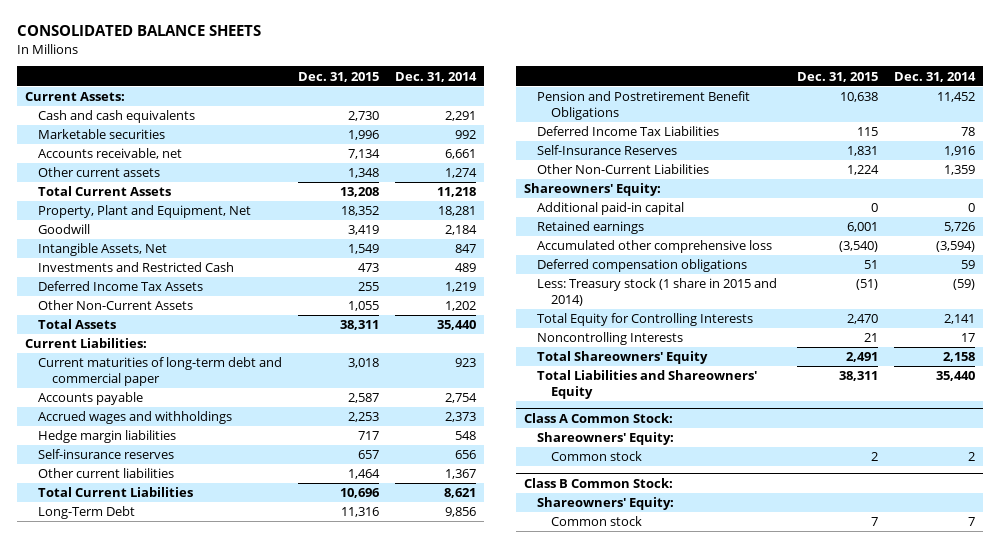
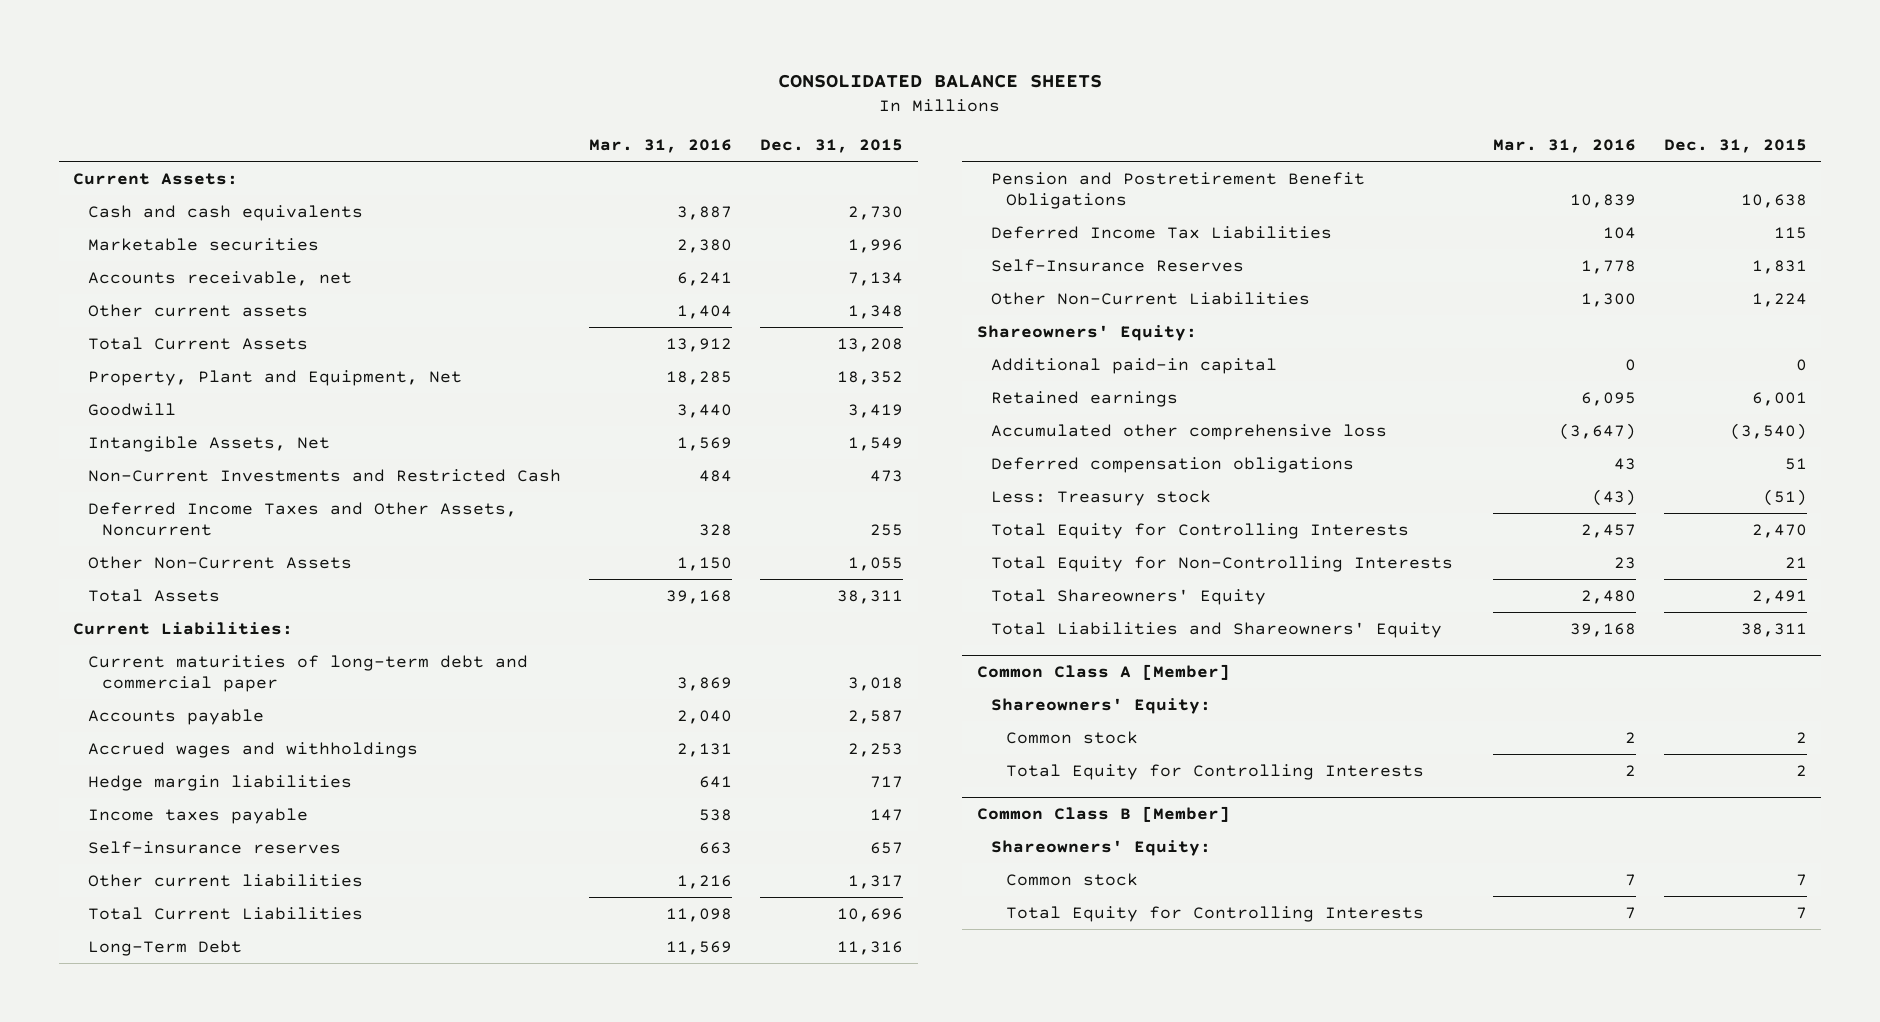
- | Dec. 31, 2015 | Dec. 31, 2014
+ | Mar. 31, 2016 | Dec. 31, 2015
- Investments and Restricted Cash | 473 | 489
- Deferred Income Tax Assets | 255 | 1,219
+ Non-Current Investments and Restricted Cash | 484 | 473
+ Deferred Income Taxes and Other Assets, Noncurrent | 328 | 255
+ Income taxes payable | 538 | 147
- Other current liabilities | 1,464 | 1,367
+ Other current liabilities | 1,216 | 1,317
- Less: Treasury stock (1 share in 2015 and 2014) | (51) | (59)
+ Less: Treasury stock | (43) | (51)
- Noncontrolling Interests | 21 | 17
+ Total Equity for Non-Controlling Interests | 23 | 21
- Class A Common Stock:
+ Common Class A [Member]
- Class B Common Stock:
+ Total Equity for Controlling Interests | 2 | 2
+ Common Class B [Member]
+ Total Equity for Controlling Interests | 7 | 7

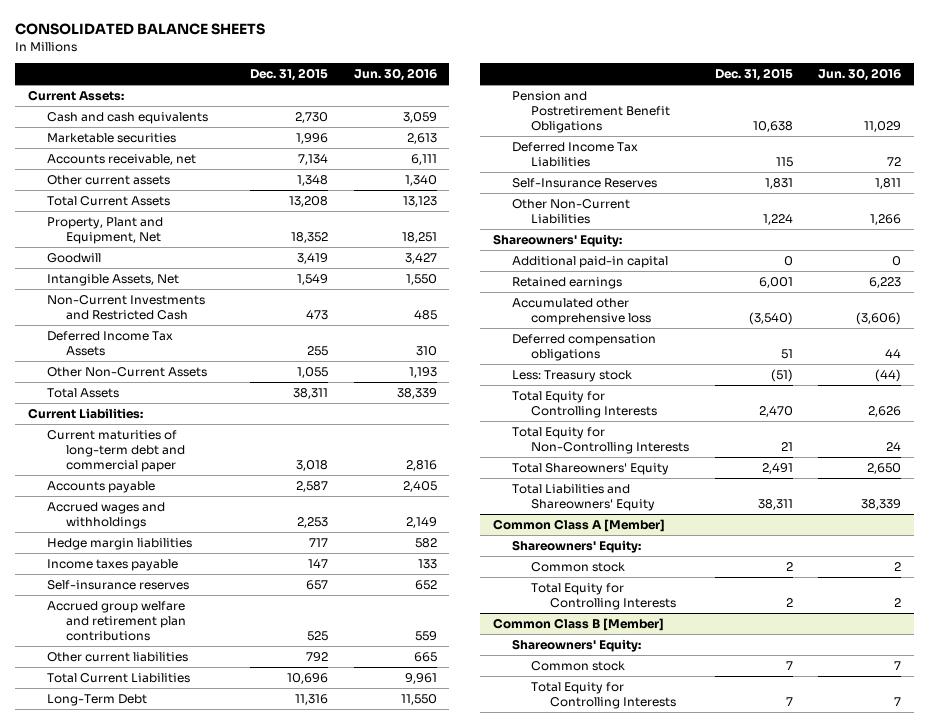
- | Mar. 31, 2016 | Dec. 31, 2015
+ | Dec. 31, 2015 | Jun. 30, 2016
- Deferred Income Taxes and Other Assets, Noncurrent | 328 | 255
+ Deferred Income Tax Assets | 255 | 310
- Other current liabilities | 1,216 | 1,317
+ Accrued group welfare and retirement plan contributions | 525 | 559
+ Other current liabilities | 792 | 665

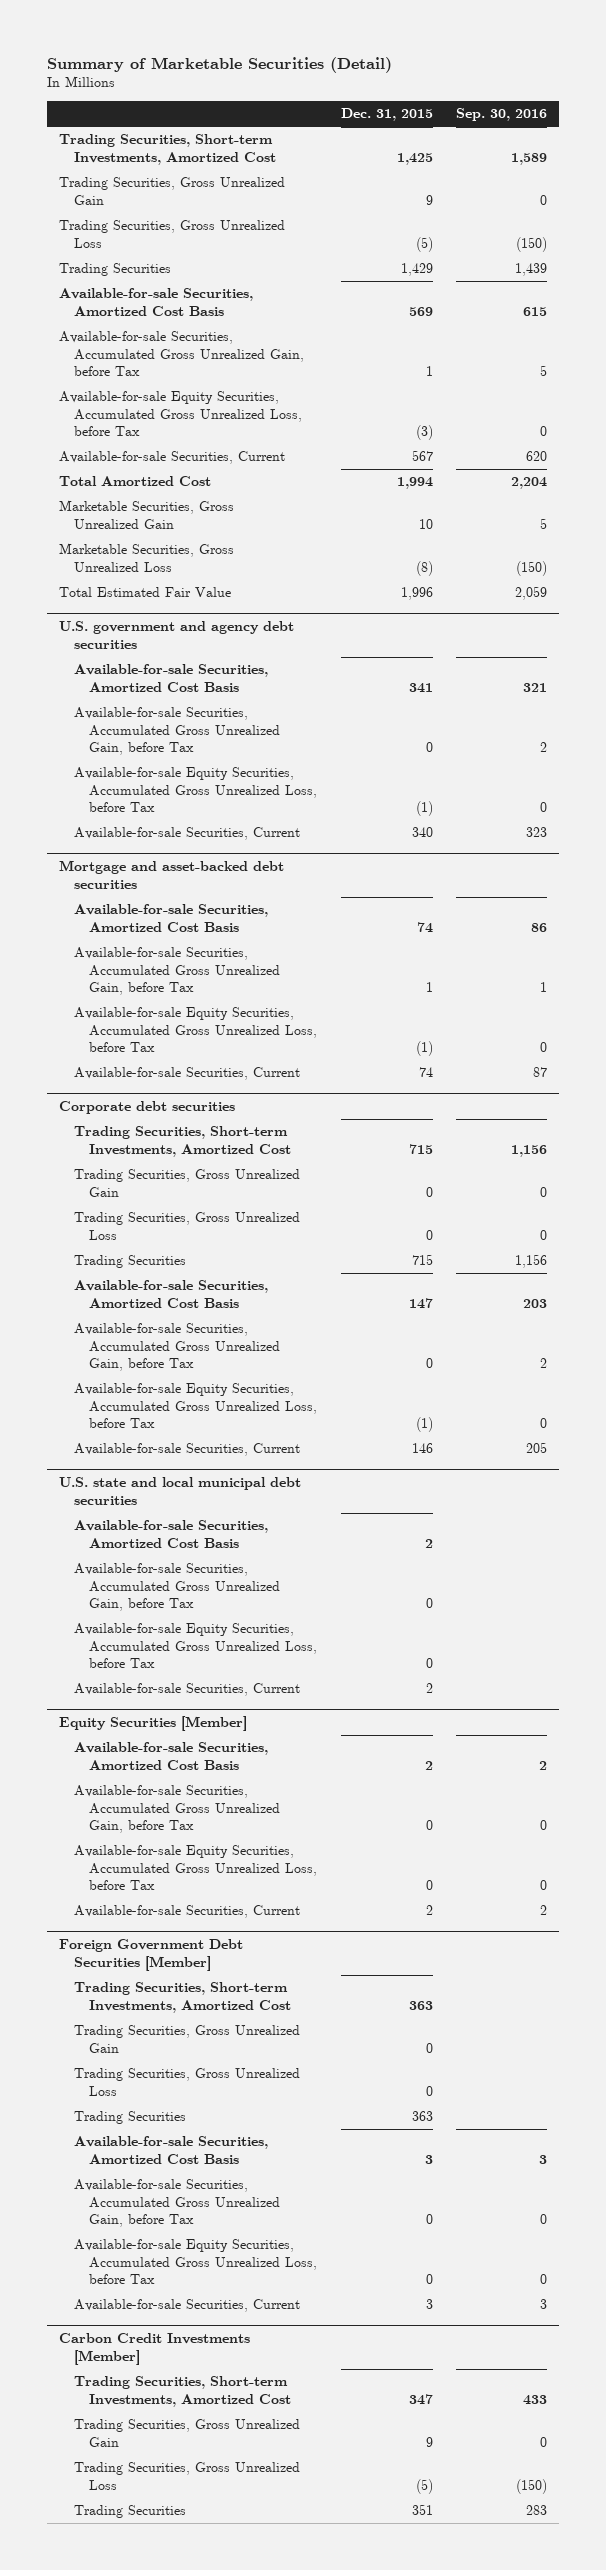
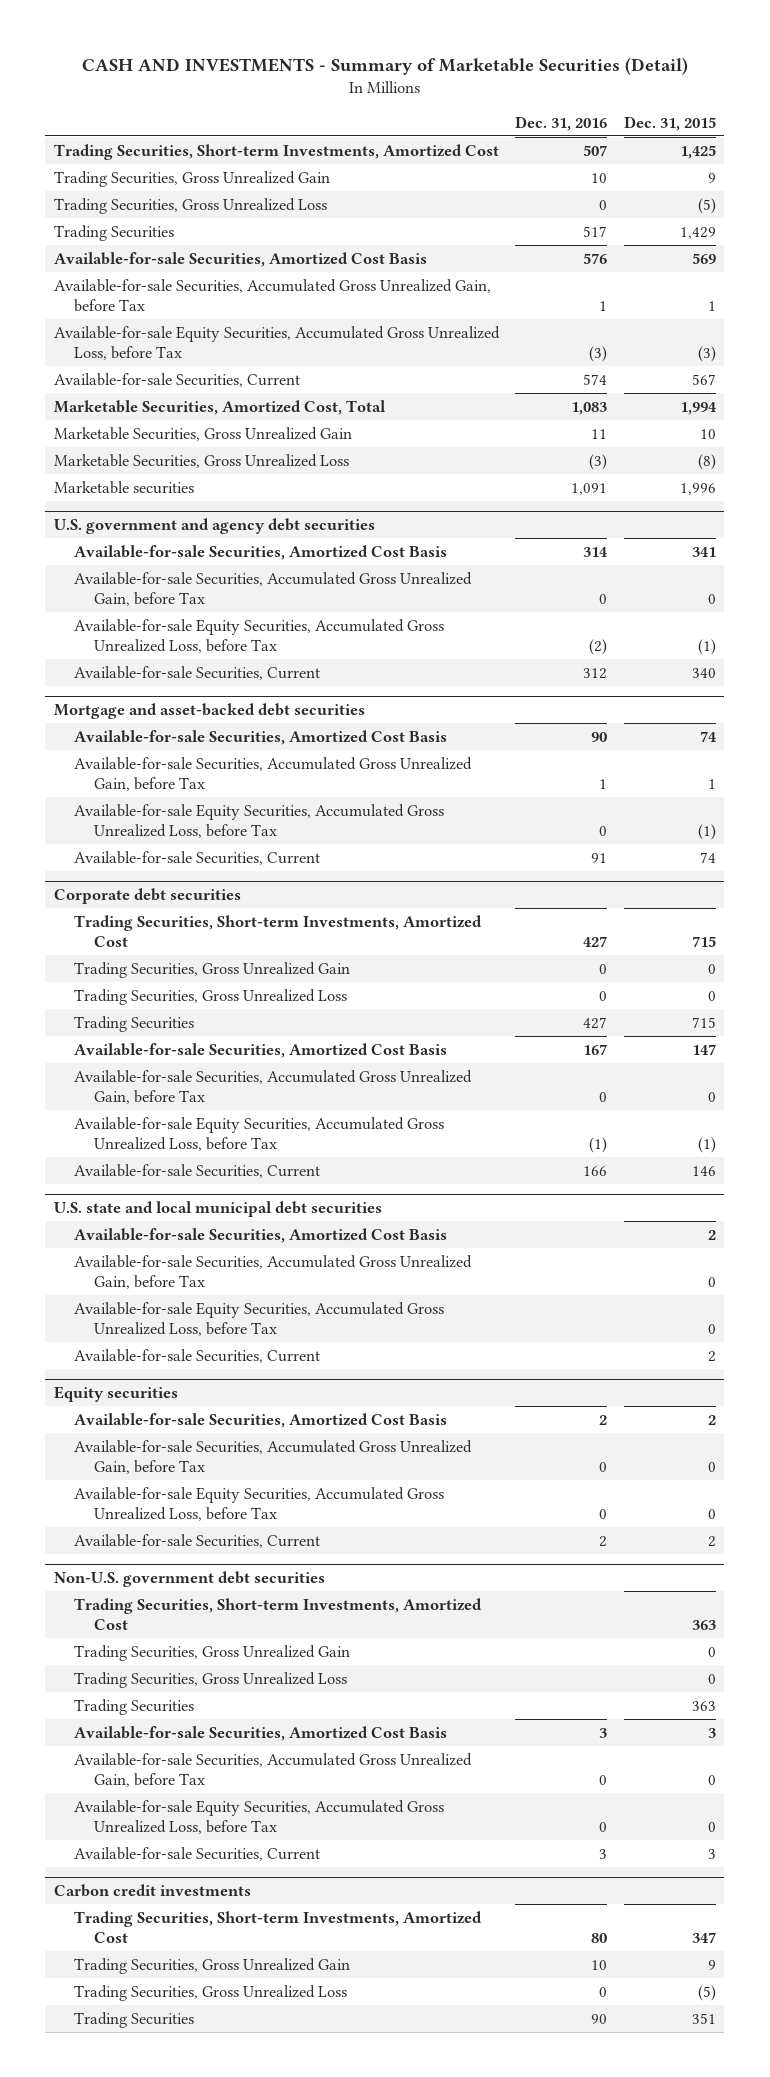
- Summary of Marketable Securities (Detail)
+ CASH AND INVESTMENTS - Summary of Marketable Securities (Detail)
- | Dec. 31, 2015 | Sep. 30, 2016
+ | Dec. 31, 2016 | Dec. 31, 2015
- Total Amortized Cost | 1,994 | 2,204
+ Marketable Securities, Amortized Cost, Total | 1,083 | 1,994
- Total Estimated Fair Value | 1,996 | 2,059
+ Marketable securities | 1,091 | 1,996
- Equity Securities [Member]
+ Equity securities
- Foreign Government Debt Securities [Member]
+ Non-U.S. government debt securities
- Carbon Credit Investments [Member]
+ Carbon credit investments

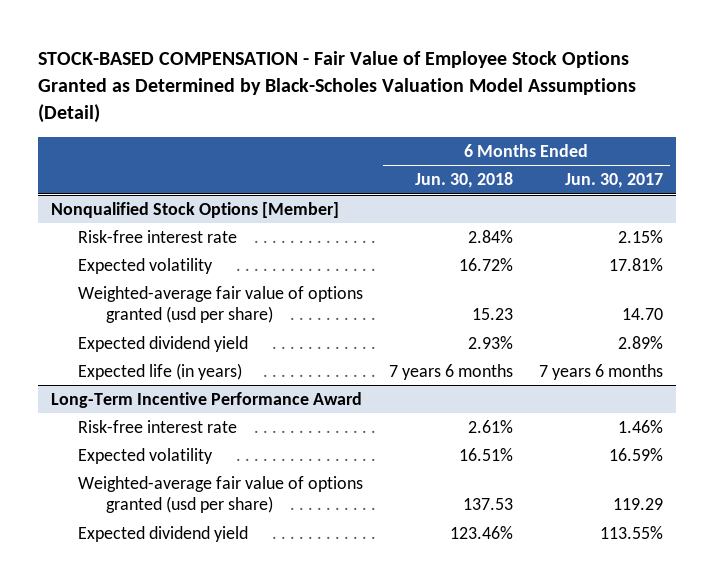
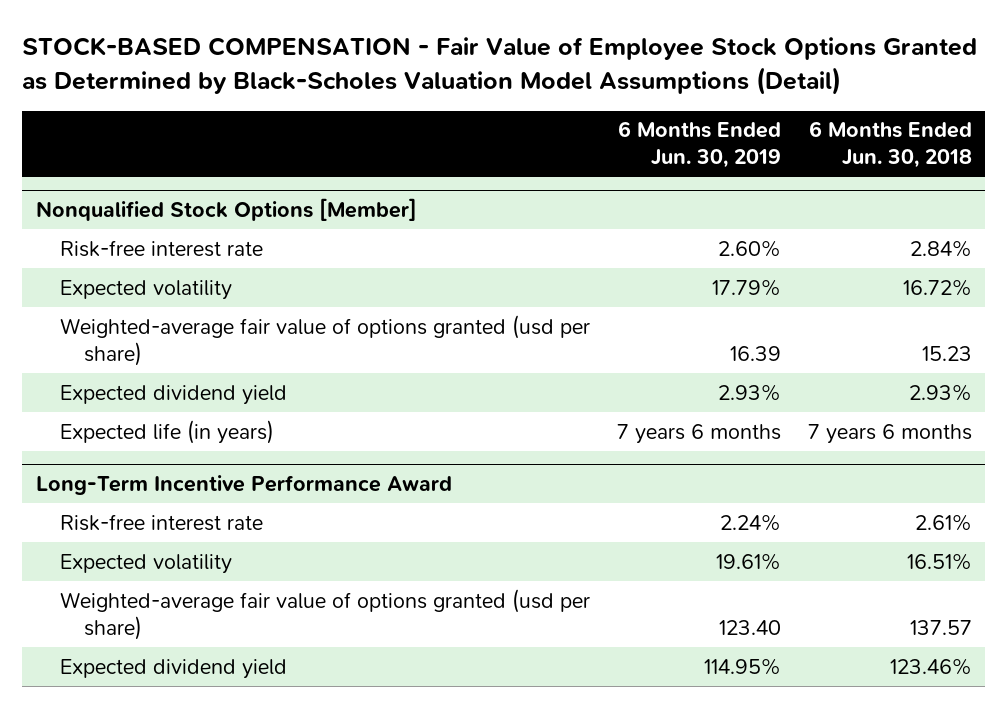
- | 6 Months Ended Jun. 30, 2018 | 6 Months Ended Jun. 30, 2017
+ | 6 Months Ended Jun. 30, 2019 | 6 Months Ended Jun. 30, 2018
@ Long-Term Incentive Performance Award
- Weighted-average fair value of options granted (usd per share) | 137.53 | 119.29
+ Weighted-average fair value of options granted (usd per share) | 123.40 | 137.57

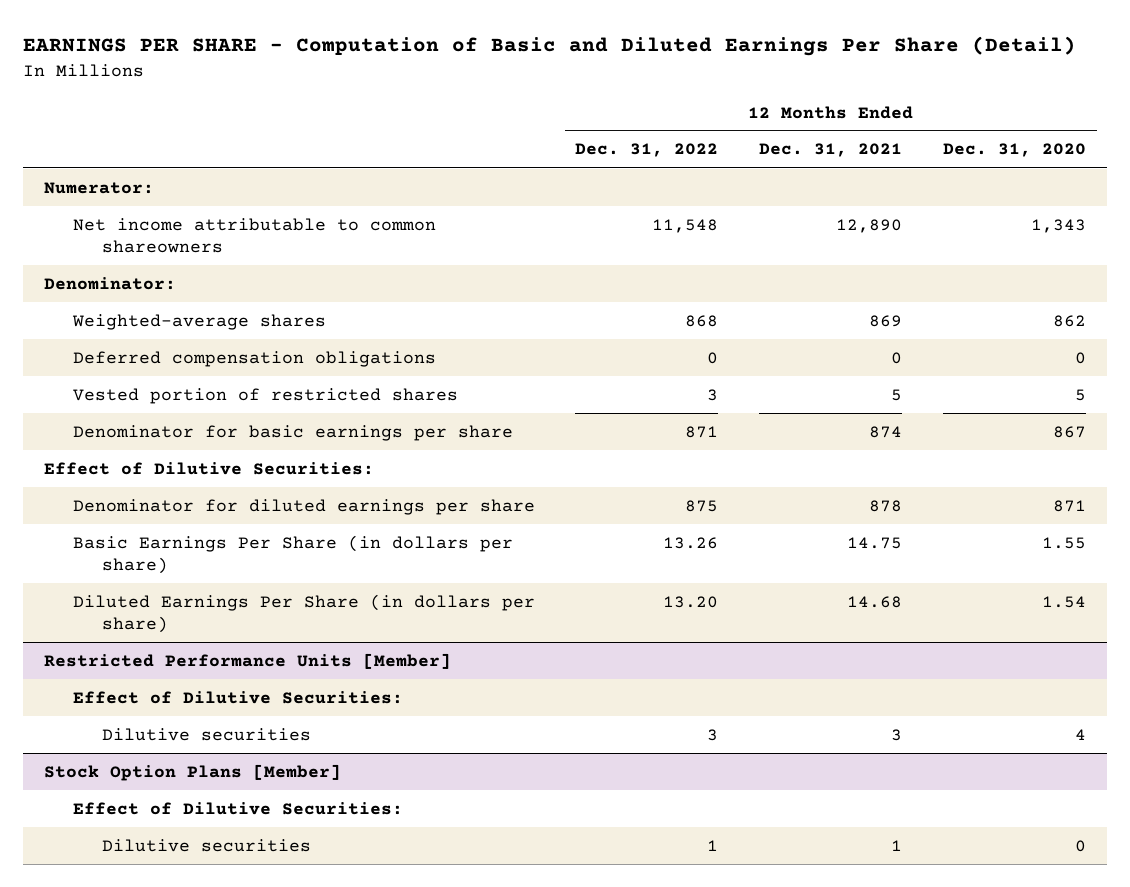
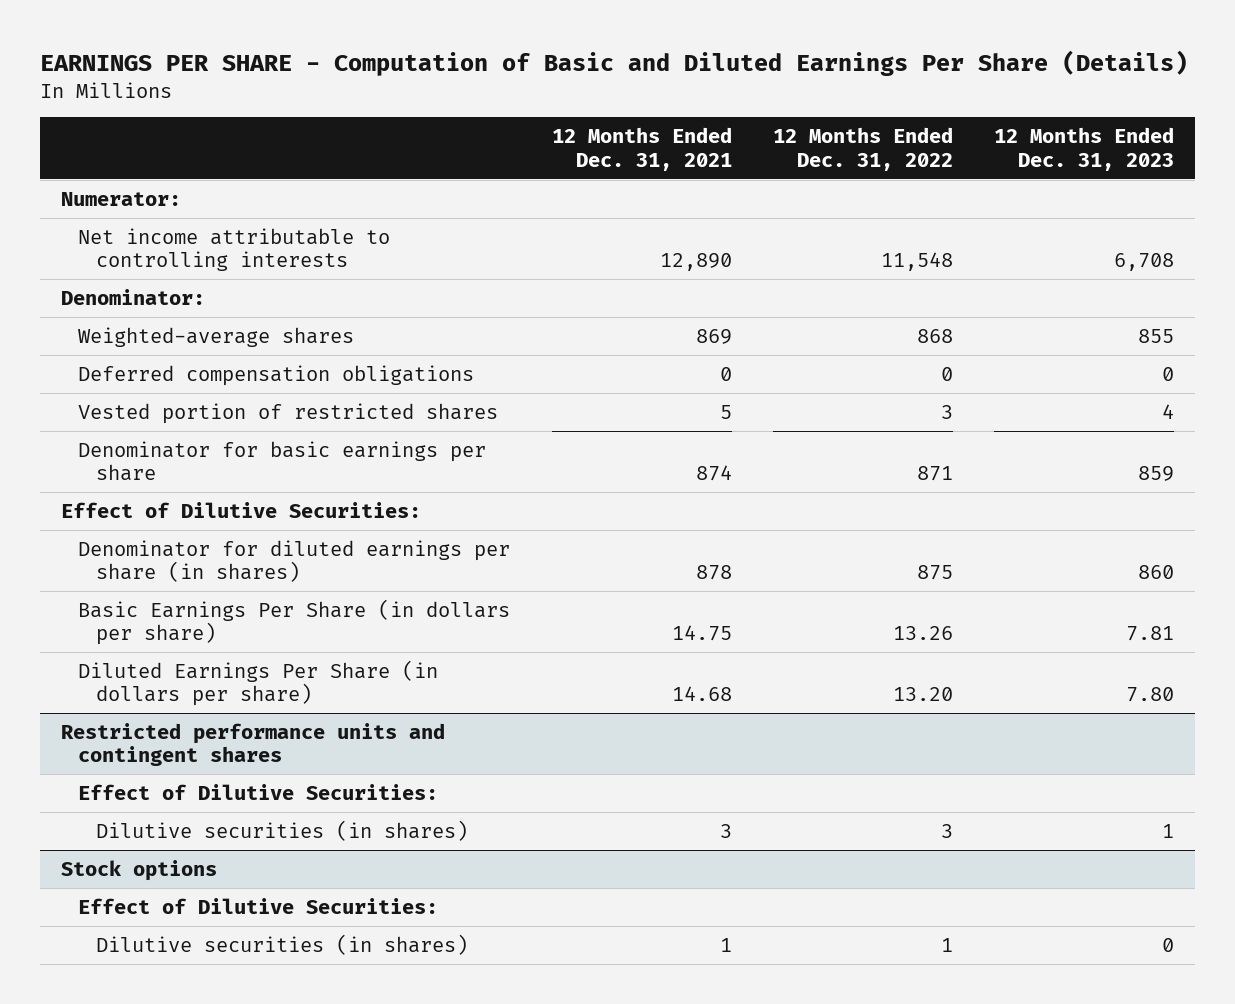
- EARNINGS PER SHARE - Computation of Basic and Diluted Earnings Per Share (Detail)
+ EARNINGS PER SHARE - Computation of Basic and Diluted Earnings Per Share (Details)
- | 12 Months Ended Dec. 31, 2022 | 12 Months Ended Dec. 31, 2021 | 12 Months Ended Dec. 31, 2020
+ | 12 Months Ended Dec. 31, 2021 | 12 Months Ended Dec. 31, 2022 | 12 Months Ended Dec. 31, 2023
- Net income attributable to common shareowners | 11,548 | 12,890 | 1,343
+ Net income attributable to controlling interests | 12,890 | 11,548 | 6,708
- Denominator for diluted earnings per share | 875 | 878 | 871
+ Denominator for diluted earnings per share (in shares) | 878 | 875 | 860
- Restricted Performance Units [Member]
+ Restricted performance units and contingent shares
- Dilutive securities | 3 | 3 | 4
- Stock Option Plans [Member]
+ Dilutive securities (in shares) | 3 | 3 | 1
+ Stock options
- Dilutive securities | 1 | 1 | 0
+ Dilutive securities (in shares) | 1 | 1 | 0

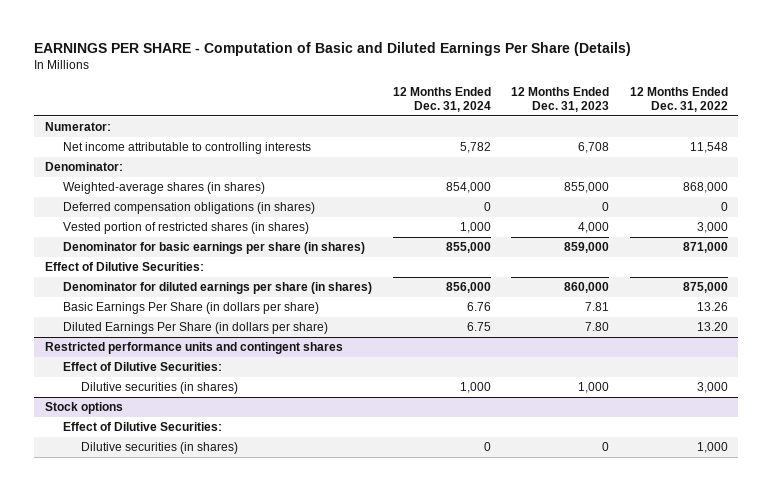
- | 12 Months Ended Dec. 31, 2021 | 12 Months Ended Dec. 31, 2022 | 12 Months Ended Dec. 31, 2023
+ | 12 Months Ended Dec. 31, 2024 | 12 Months Ended Dec. 31, 2023 | 12 Months Ended Dec. 31, 2022
- Weighted-average shares | 869 | 868 | 855
- Deferred compensation obligations | 0 | 0 | 0
- Vested portion of restricted shares | 5 | 3 | 4
- Denominator for basic earnings per share | 874 | 871 | 859
+ Weighted-average shares (in shares) | 854,000 | 855,000 | 868,000
+ Deferred compensation obligations (in shares) | 0 | 0 | 0
+ Vested portion of restricted shares (in shares) | 1,000 | 4,000 | 3,000
+ Denominator for basic earnings per share (in shares) | 855,000 | 859,000 | 871,000
- Denominator for diluted earnings per share (in shares) | 878 | 875 | 860
+ Denominator for diluted earnings per share (in shares) | 856,000 | 860,000 | 875,000
@ Restricted performance units and contingent shares
- Dilutive securities (in shares) | 3 | 3 | 1
+ Dilutive securities (in shares) | 1,000 | 1,000 | 3,000
@ Stock options
- Dilutive securities (in shares) | 1 | 1 | 0
+ Dilutive securities (in shares) | 0 | 0 | 1,000

